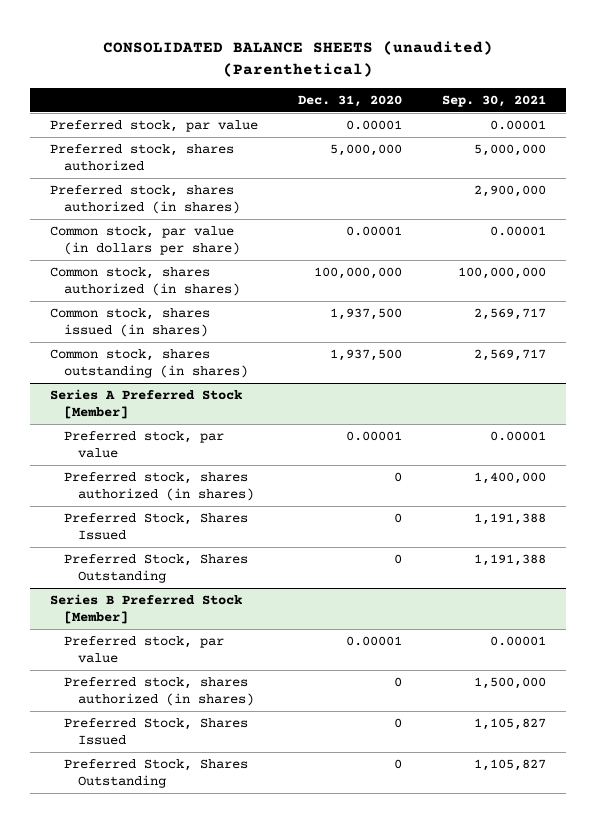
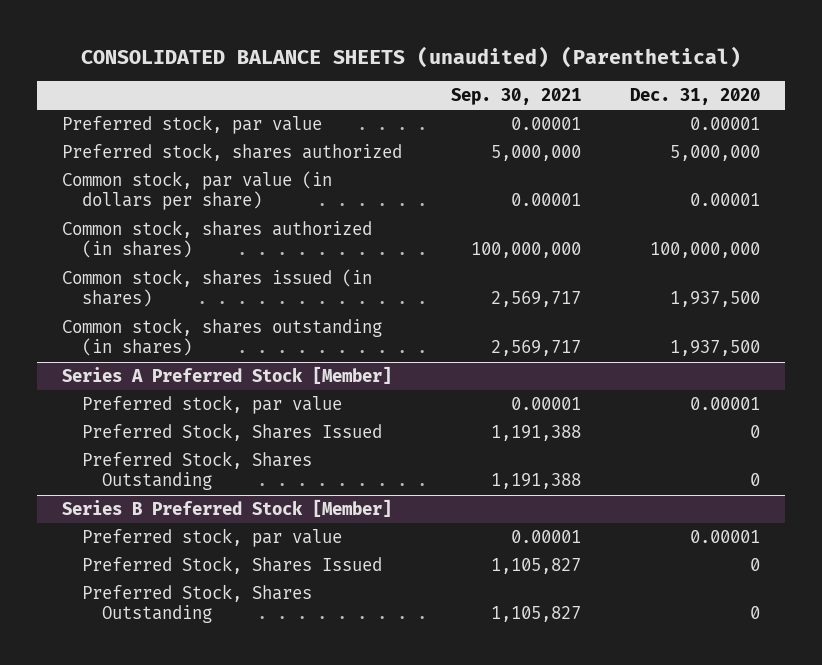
- | Dec. 31, 2020 | Sep. 30, 2021
+ | Sep. 30, 2021 | Dec. 31, 2020
- Preferred stock, shares authorized (in shares) | | 2,900,000
@ Series A Preferred Stock [Member]
- Preferred stock, shares authorized (in shares) | 0 | 1,400,000
@ Series B Preferred Stock [Member]
- Preferred stock, shares authorized (in shares) | 0 | 1,500,000

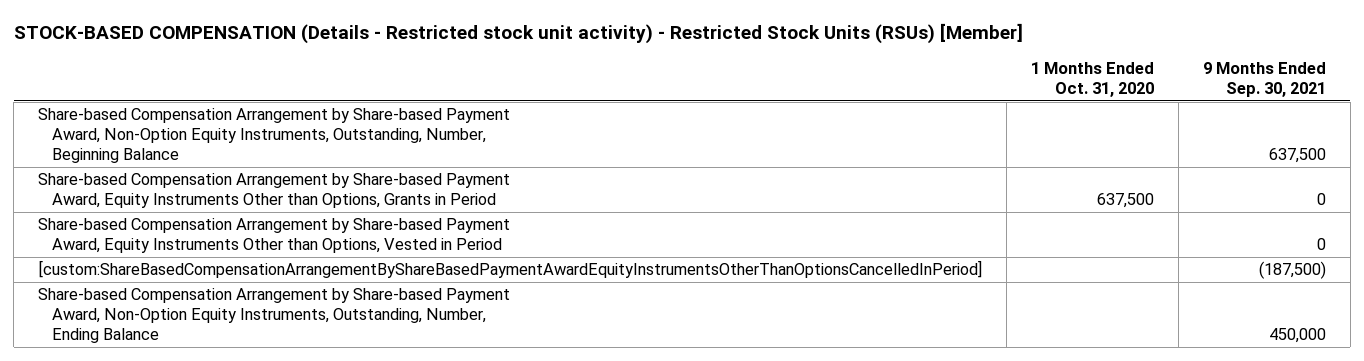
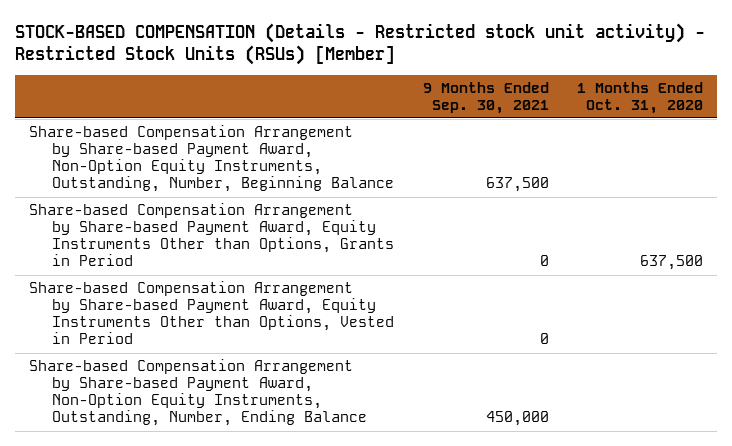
- | 1 Months Ended Oct. 31, 2020 | 9 Months Ended Sep. 30, 2021
+ | 9 Months Ended Sep. 30, 2021 | 1 Months Ended Oct. 31, 2020
- [custom:ShareBasedCompensationArrangementByShareBasedPaymentAwardEquityInstrumentsOtherThanOptionsCancelledInPeriod] | | (187,500)

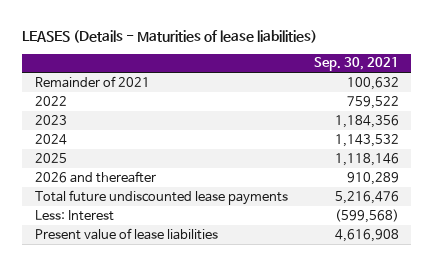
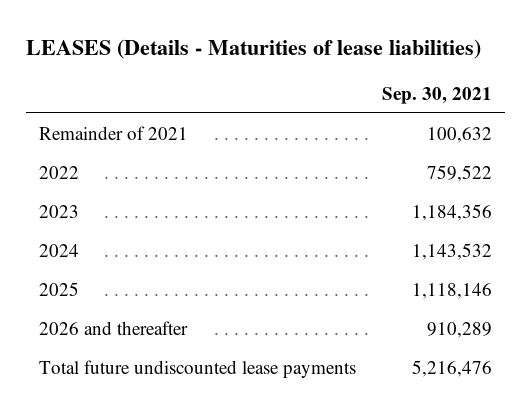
- Less: Interest | (599,568)
- Present value of lease liabilities | 4,616,908

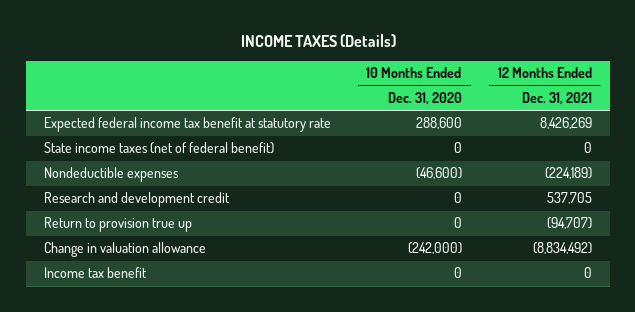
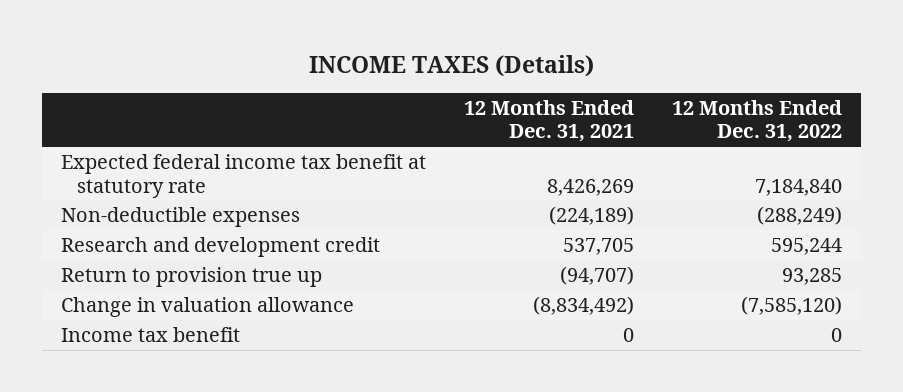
- | 10 Months Ended Dec. 31, 2020 | 12 Months Ended Dec. 31, 2021
+ | 12 Months Ended Dec. 31, 2021 | 12 Months Ended Dec. 31, 2022
- State income taxes (net of federal benefit) | 0 | 0
- Nondeductible expenses | (46,600) | (224,189)
+ Non-deductible expenses | (224,189) | (288,249)

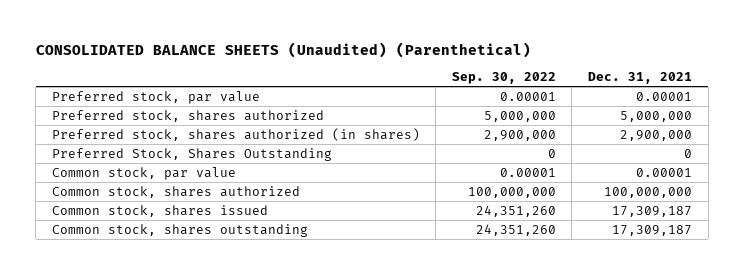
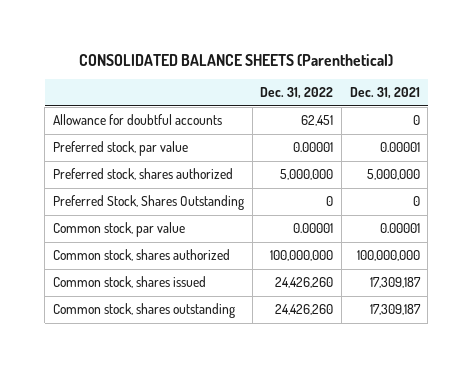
- CONSOLIDATED BALANCE SHEETS (Unaudited) (Parenthetical)
+ CONSOLIDATED BALANCE SHEETS (Parenthetical)
- | Sep. 30, 2022 | Dec. 31, 2021
+ | Dec. 31, 2022 | Dec. 31, 2021
+ Allowance for doubtful accounts | 62,451 | 0
- Preferred stock, shares authorized (in shares) | 2,900,000 | 2,900,000

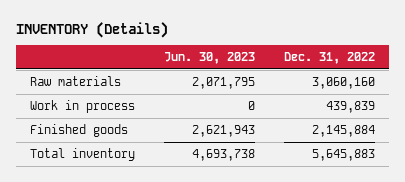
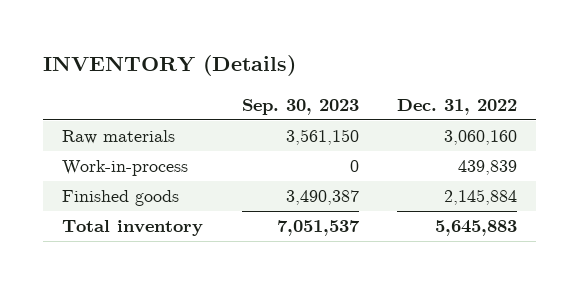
- | Jun. 30, 2023 | Dec. 31, 2022
+ | Sep. 30, 2023 | Dec. 31, 2022
- Work in process | 0 | 439,839
+ Work-in-process | 0 | 439,839

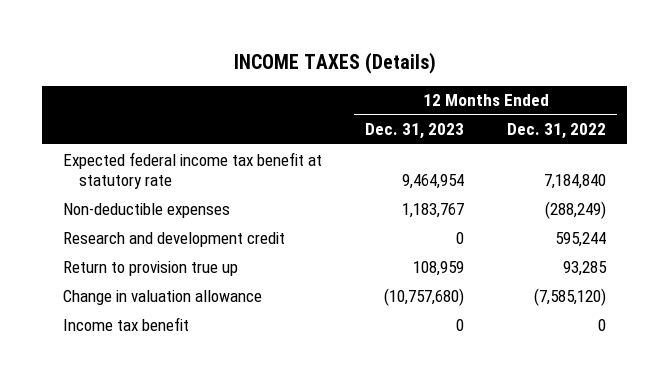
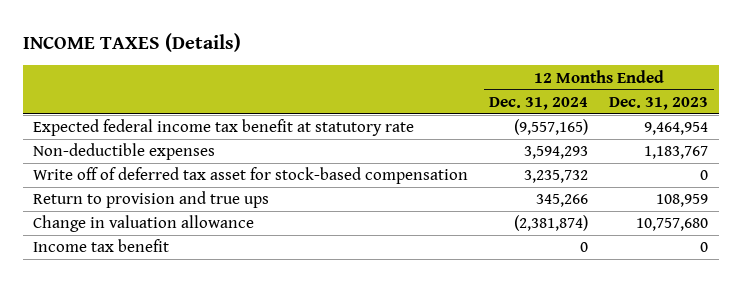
- | 12 Months Ended Dec. 31, 2023 | 12 Months Ended Dec. 31, 2022
+ | 12 Months Ended Dec. 31, 2024 | 12 Months Ended Dec. 31, 2023
- Research and development credit | 0 | 595,244
- Return to provision true up | 108,959 | 93,285
- Change in valuation allowance | (10,757,680) | (7,585,120)
+ Write off of deferred tax asset for stock-based compensation | 3,235,732 | 0
+ Return to provision and true ups | 345,266 | 108,959
+ Change in valuation allowance | (2,381,874) | 10,757,680

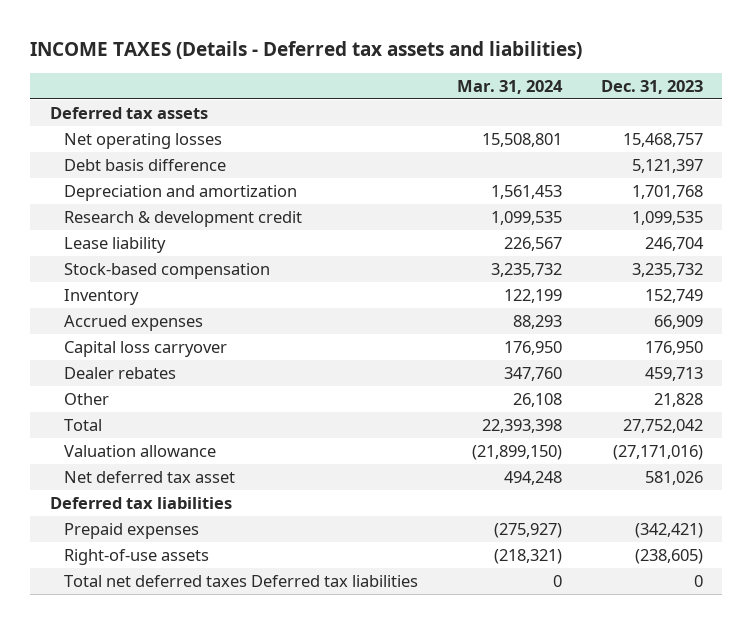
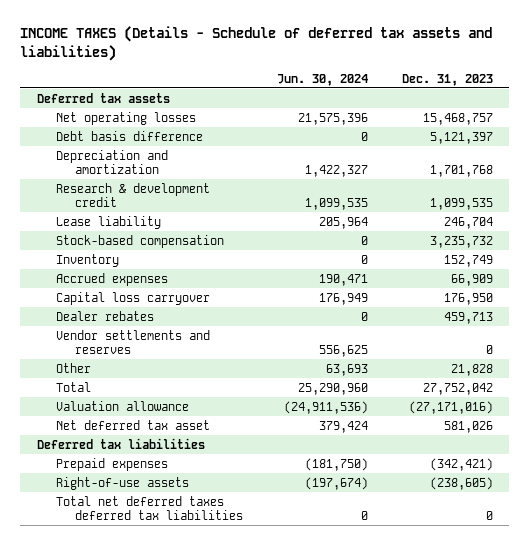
- INCOME TAXES (Details - Deferred tax assets and liabilities)
+ INCOME TAXES (Details - Schedule of deferred tax assets and liabilities)
- | Mar. 31, 2024 | Dec. 31, 2023
+ | Jun. 30, 2024 | Dec. 31, 2023
+ Vendor settlements and reserves | 556,625 | 0
- Total net deferred taxes Deferred tax liabilities | 0 | 0
+ Total net deferred taxes deferred tax liabilities | 0 | 0

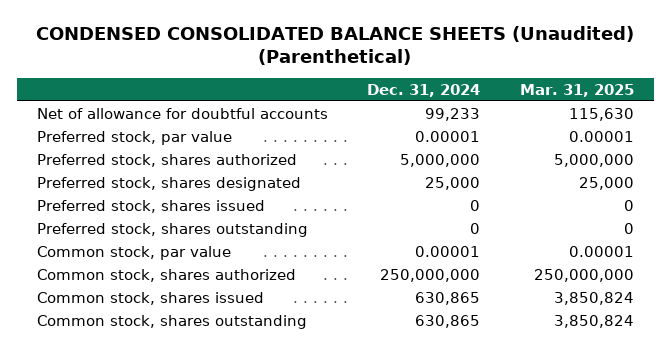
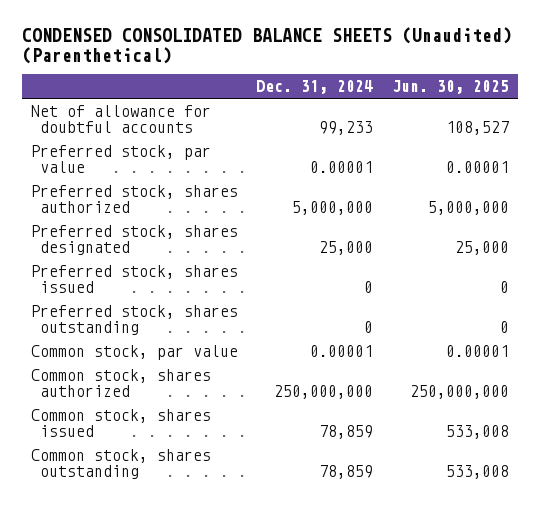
- | Dec. 31, 2024 | Mar. 31, 2025
+ | Dec. 31, 2024 | Jun. 30, 2025
- Common stock, shares issued | 630,865 | 3,850,824
- Common stock, shares outstanding | 630,865 | 3,850,824
+ Common stock, shares issued | 78,859 | 533,008
+ Common stock, shares outstanding | 78,859 | 533,008

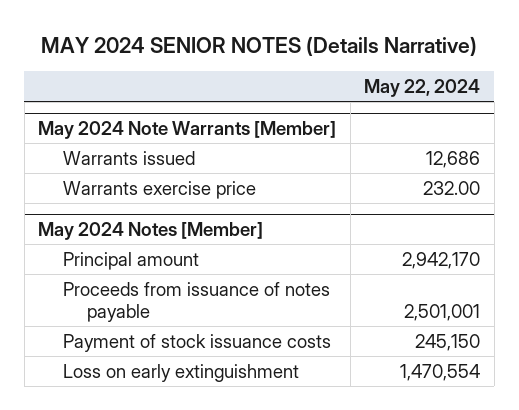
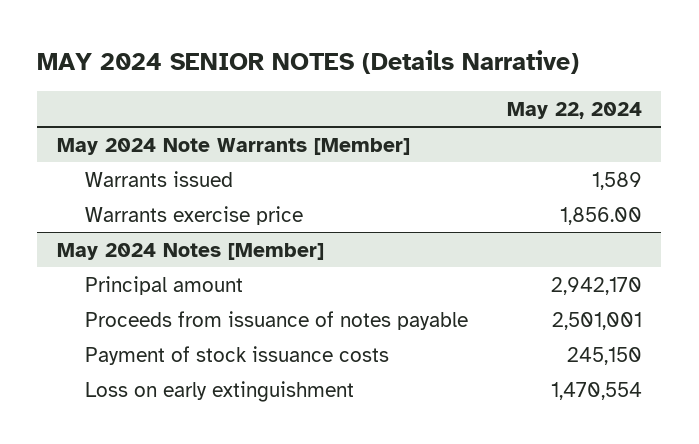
@ May 2024 Note Warrants [Member]
- Warrants issued | 12,686
- Warrants exercise price | 232.00
+ Warrants issued | 1,589
+ Warrants exercise price | 1,856.00

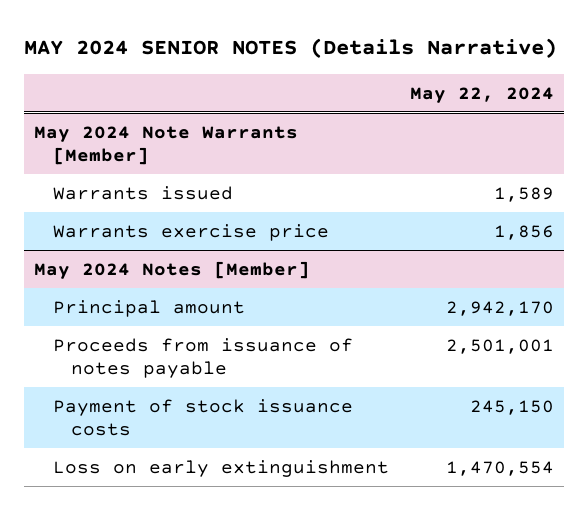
@ May 2024 Note Warrants [Member]
- Warrants exercise price | 1,856.00
+ Warrants exercise price | 1,856

